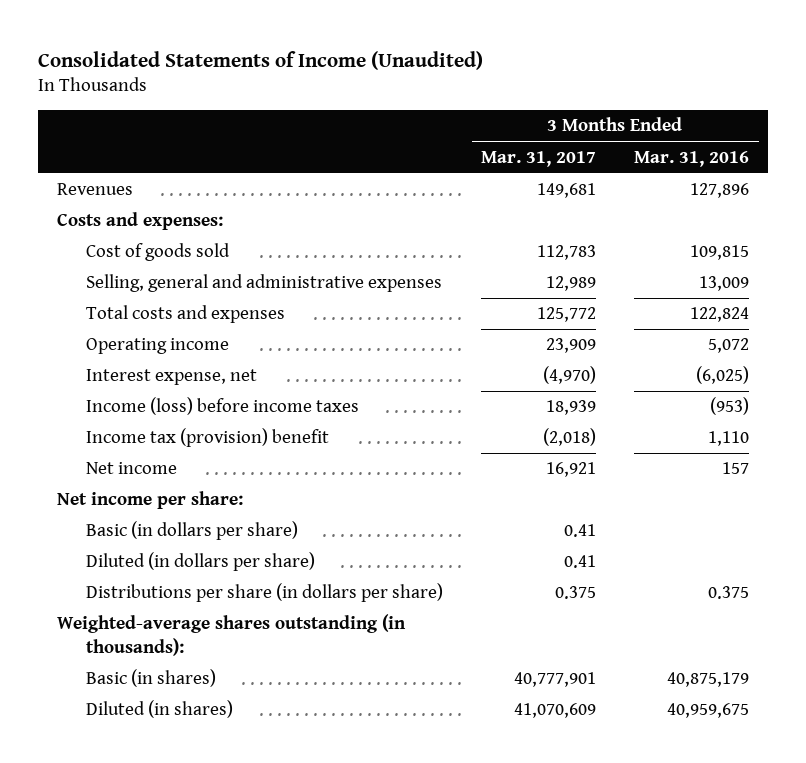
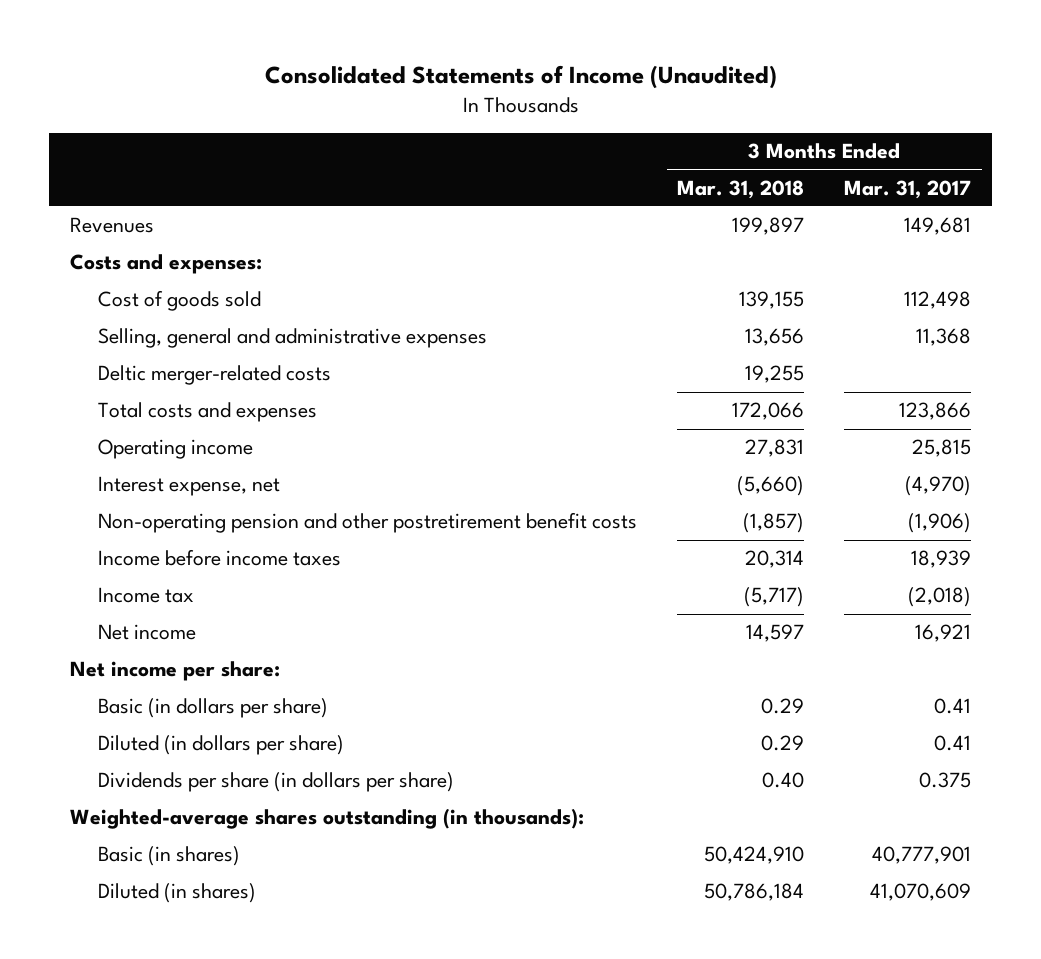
- | 3 Months Ended Mar. 31, 2017 | 3 Months Ended Mar. 31, 2016
+ | 3 Months Ended Mar. 31, 2018 | 3 Months Ended Mar. 31, 2017
- Cost of goods sold | 112,783 | 109,815
- Selling, general and administrative expenses | 12,989 | 13,009
- Total costs and expenses | 125,772 | 122,824
- Operating income | 23,909 | 5,072
+ Cost of goods sold | 139,155 | 112,498
+ Selling, general and administrative expenses | 13,656 | 11,368
+ Deltic merger-related costs | 19,255 |
+ Total costs and expenses | 172,066 | 123,866
+ Operating income | 27,831 | 25,815
- Income (loss) before income taxes | 18,939 | (953)
- Income tax (provision) benefit | (2,018) | 1,110
+ Non-operating pension and other postretirement benefit costs | (1,857) | (1,906)
+ Income before income taxes | 20,314 | 18,939
+ Income tax | (5,717) | (2,018)
- Distributions per share (in dollars per share) | 0.375 | 0.375
+ Dividends per share (in dollars per share) | 0.40 | 0.375

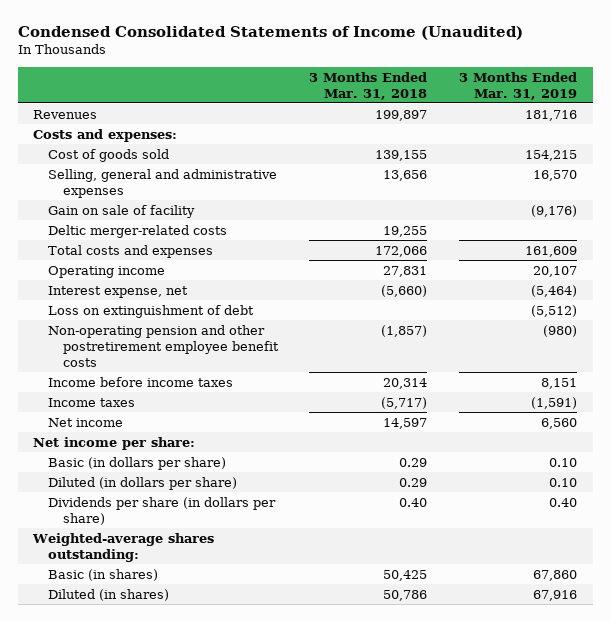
- Consolidated Statements of Income (Unaudited)
+ Condensed Consolidated Statements of Income (Unaudited)
- | 3 Months Ended Mar. 31, 2018 | 3 Months Ended Mar. 31, 2017
+ | 3 Months Ended Mar. 31, 2018 | 3 Months Ended Mar. 31, 2019
+ Gain on sale of facility | | (9,176)
- Non-operating pension and other postretirement benefit costs | (1,857) | (1,906)
+ Loss on extinguishment of debt | | (5,512)
+ Non-operating pension and other postretirement employee benefit costs | (1,857) | (980)
- Income tax | (5,717) | (2,018)
+ Income taxes | (5,717) | (1,591)
- Weighted-average shares outstanding (in thousands):
- Basic (in shares) | 50,424,910 | 40,777,901
- Diluted (in shares) | 50,786,184 | 41,070,609
+ Weighted-average shares outstanding:
+ Basic (in shares) | 50,425 | 67,860
+ Diluted (in shares) | 50,786 | 67,916

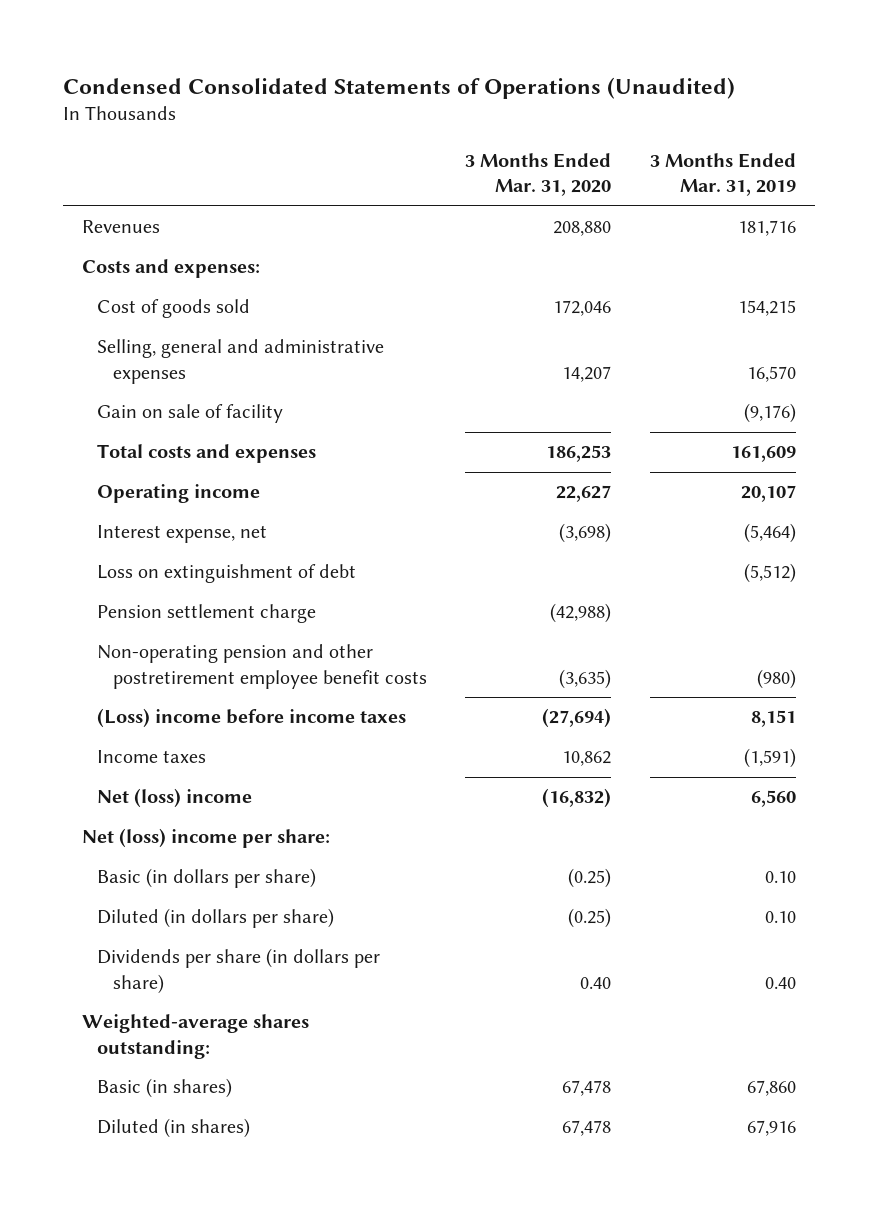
- Condensed Consolidated Statements of Income (Unaudited)
+ Condensed Consolidated Statements of Operations (Unaudited)
- | 3 Months Ended Mar. 31, 2018 | 3 Months Ended Mar. 31, 2019
+ | 3 Months Ended Mar. 31, 2020 | 3 Months Ended Mar. 31, 2019
- Deltic merger-related costs | 19,255 |
+ Pension settlement charge | (42,988) |
- Income before income taxes | 20,314 | 8,151
+ (Loss) income before income taxes | (27,694) | 8,151
- Net income | 14,597 | 6,560
- Net income per share:
+ Net (loss) income | (16,832) | 6,560
+ Net (loss) income per share:

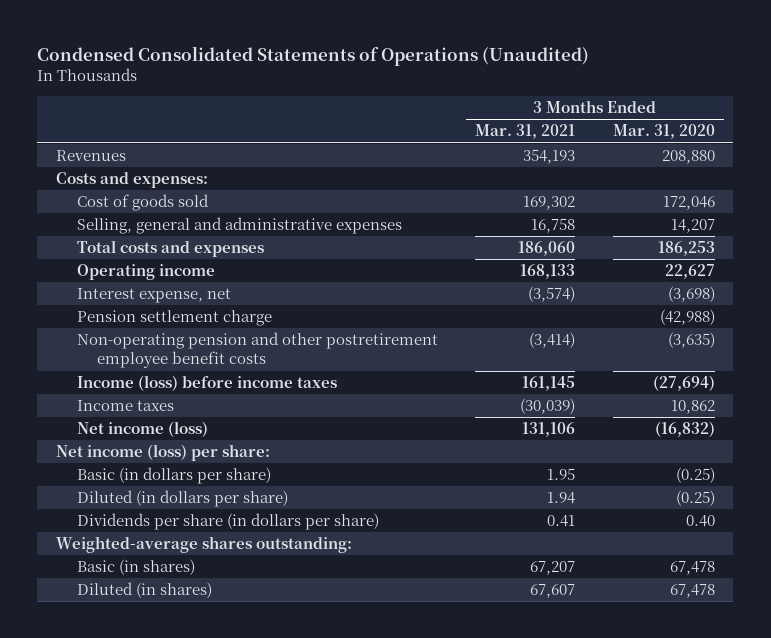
- | 3 Months Ended Mar. 31, 2020 | 3 Months Ended Mar. 31, 2019
+ | 3 Months Ended Mar. 31, 2021 | 3 Months Ended Mar. 31, 2020
- Gain on sale of facility | | (9,176)
- Loss on extinguishment of debt | | (5,512)
- (Loss) income before income taxes | (27,694) | 8,151
+ Income (loss) before income taxes | 161,145 | (27,694)
- Net (loss) income | (16,832) | 6,560
- Net (loss) income per share:
+ Net income (loss) | 131,106 | (16,832)
+ Net income (loss) per share:

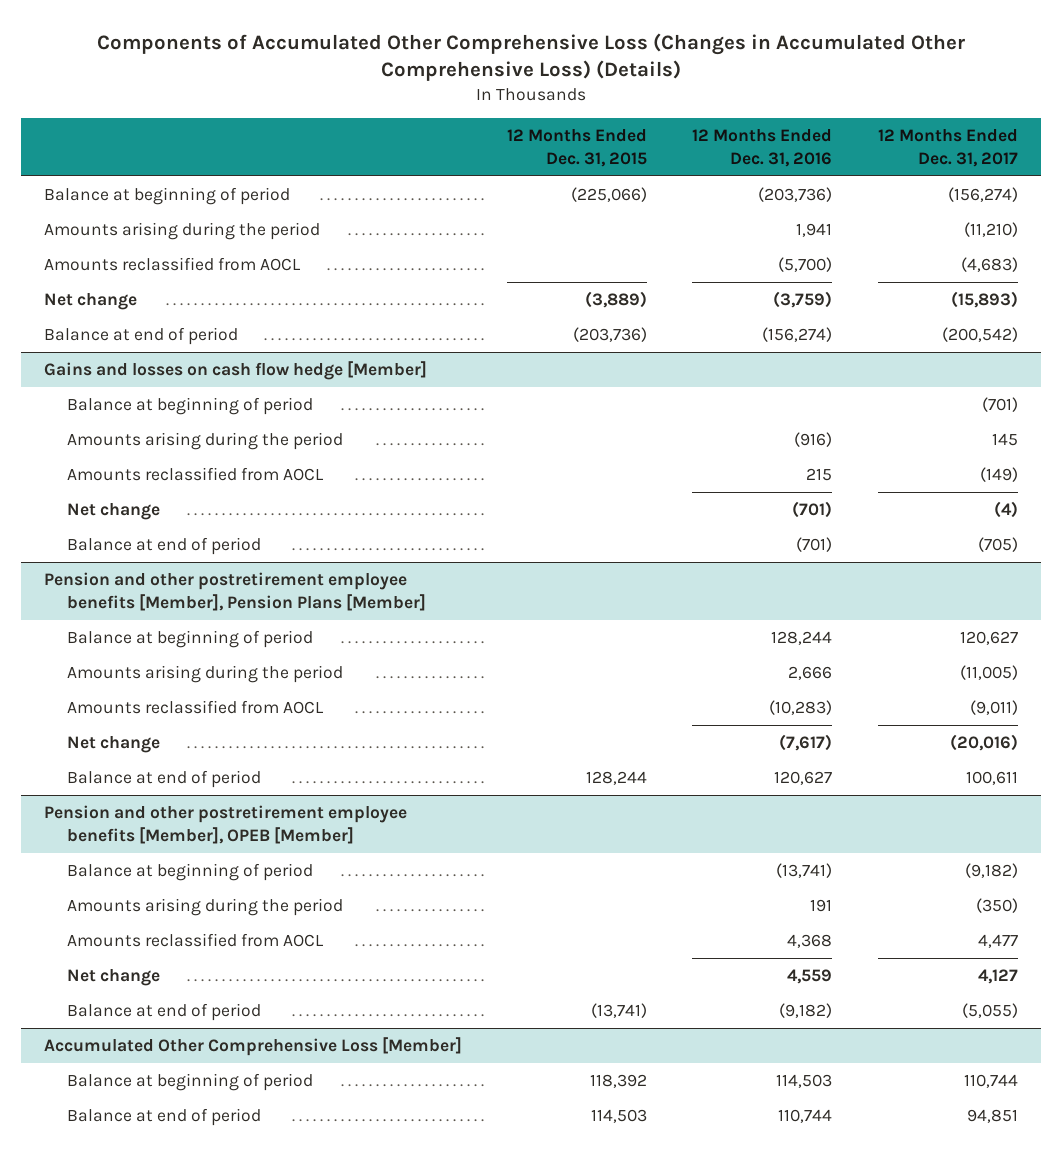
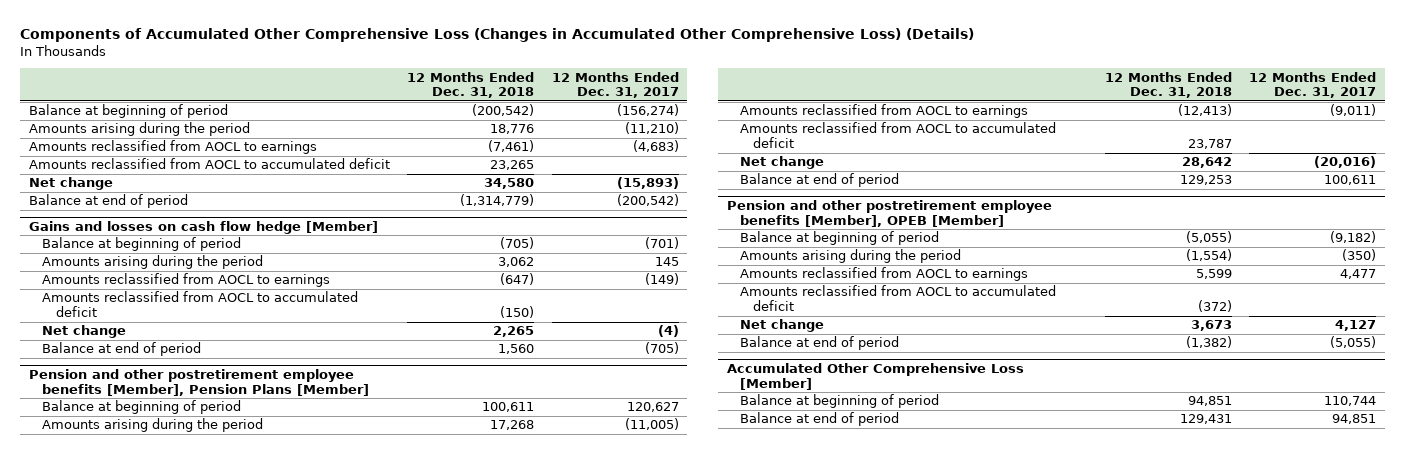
- | 12 Months Ended Dec. 31, 2015 | 12 Months Ended Dec. 31, 2016 | 12 Months Ended Dec. 31, 2017
+ | 12 Months Ended Dec. 31, 2018 | 12 Months Ended Dec. 31, 2017
- Amounts reclassified from AOCL | | (5,700) | (4,683)
+ Amounts reclassified from AOCL to earnings | (7,461) | (4,683)
+ Amounts reclassified from AOCL to accumulated deficit | 23,265 |
@ Gains and losses on cash flow hedge [Member]
- Amounts reclassified from AOCL | | 215 | (149)
+ Amounts reclassified from AOCL to earnings | (647) | (149)
+ Amounts reclassified from AOCL to accumulated deficit | (150) |
@ Pension and other postretirement employee benefits [Member], Pension Plans [Member]
- Amounts reclassified from AOCL | | (10,283) | (9,011)
+ Amounts reclassified from AOCL to earnings | (12,413) | (9,011)
+ Amounts reclassified from AOCL to accumulated deficit | 23,787 |
@ Pension and other postretirement employee benefits [Member], OPEB [Member]
- Amounts reclassified from AOCL | | 4,368 | 4,477
+ Amounts reclassified from AOCL to earnings | 5,599 | 4,477
+ Amounts reclassified from AOCL to accumulated deficit | (372) |

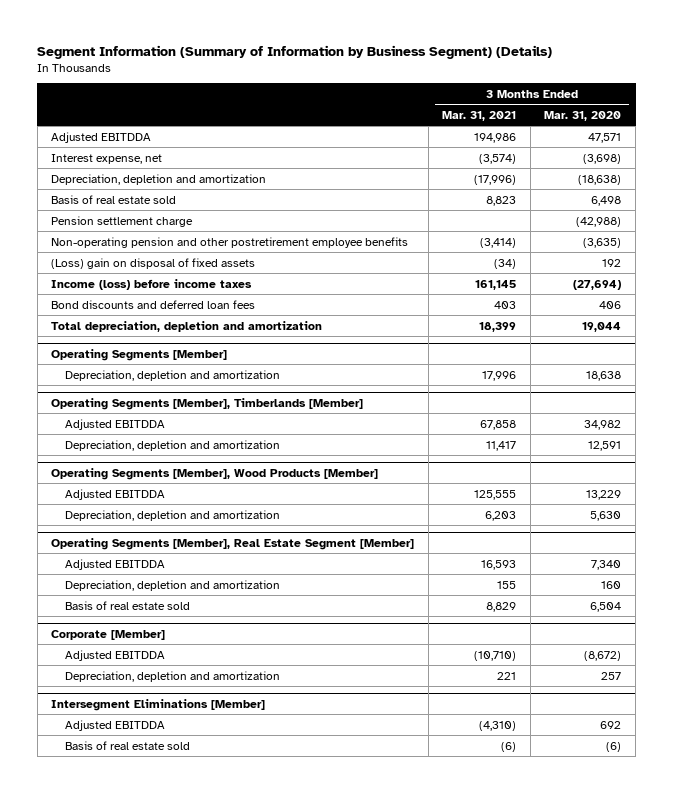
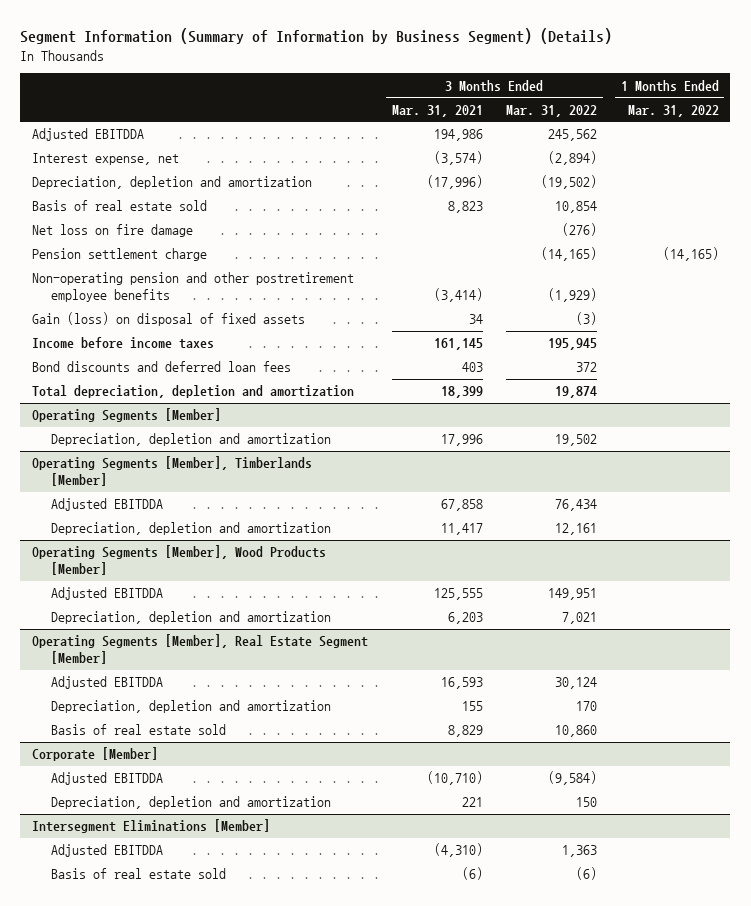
- | 3 Months Ended Mar. 31, 2021 | 3 Months Ended Mar. 31, 2020
+ | 3 Months Ended Mar. 31, 2021 | 3 Months Ended Mar. 31, 2022 | 1 Months Ended Mar. 31, 2022
+ Net loss on fire damage | | (276) |
- (Loss) gain on disposal of fixed assets | (34) | 192
- Income (loss) before income taxes | 161,145 | (27,694)
+ Gain (loss) on disposal of fixed assets | 34 | (3) |
+ Income before income taxes | 161,145 | 195,945 |

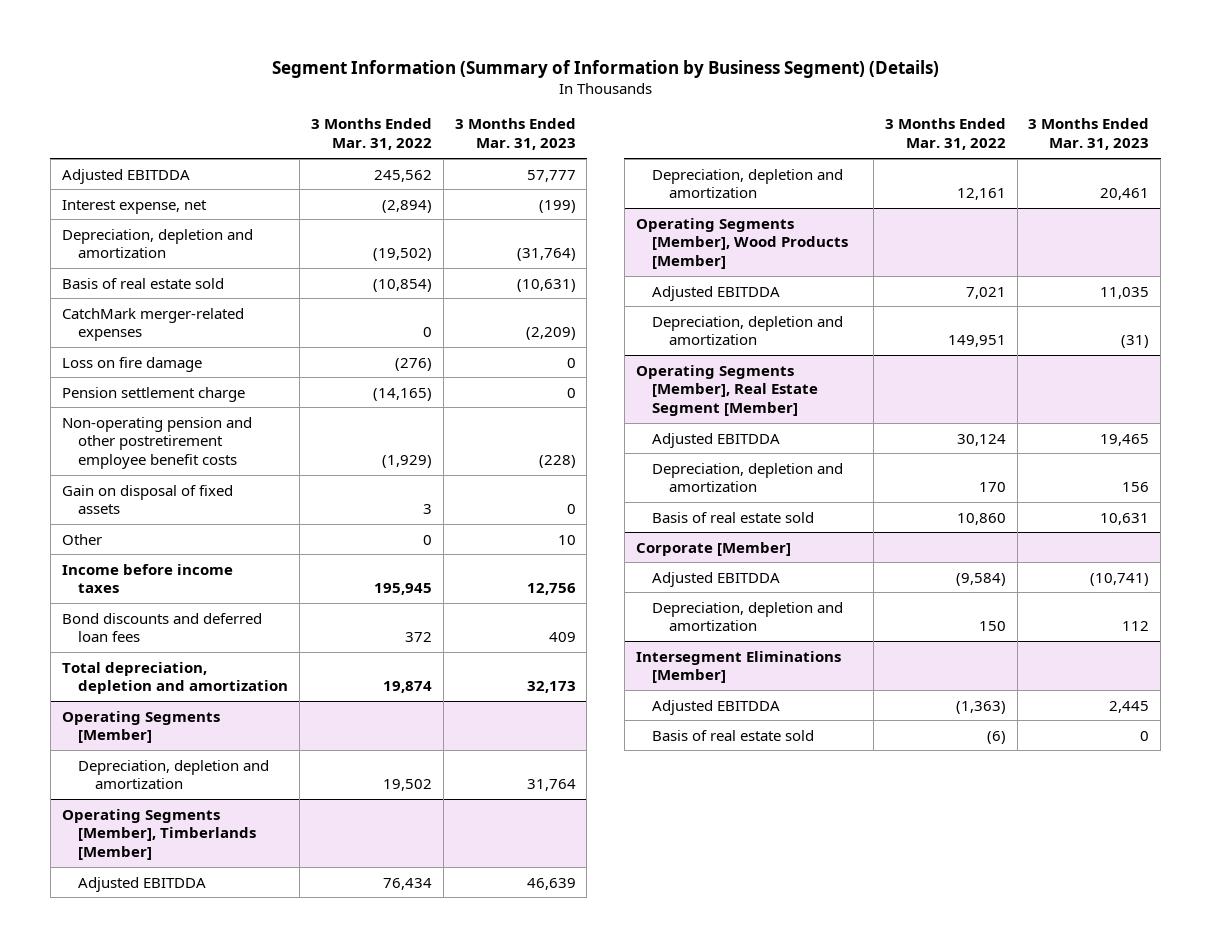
- | 3 Months Ended Mar. 31, 2021 | 3 Months Ended Mar. 31, 2022 | 1 Months Ended Mar. 31, 2022
+ | 3 Months Ended Mar. 31, 2022 | 3 Months Ended Mar. 31, 2023
- Basis of real estate sold | 8,823 | 10,854 |
- Net loss on fire damage | | (276) |
+ Basis of real estate sold | (10,854) | (10,631)
+ CatchMark merger-related expenses | 0 | (2,209)
+ Loss on fire damage | (276) | 0
- Non-operating pension and other postretirement employee benefits | (3,414) | (1,929) |
- Gain (loss) on disposal of fixed assets | 34 | (3) |
+ Non-operating pension and other postretirement employee benefit costs | (1,929) | (228)
+ Gain on disposal of fixed assets | 3 | 0
+ Other | 0 | 10
@ Operating Segments [Member], Wood Products [Member]
- Adjusted EBITDDA | 125,555 | 149,951 |
- Depreciation, depletion and amortization | 6,203 | 7,021 |
+ Adjusted EBITDDA | 7,021 | 11,035
+ Depreciation, depletion and amortization | 149,951 | (31)
@ Intersegment Eliminations [Member]
- Adjusted EBITDDA | (4,310) | 1,363 |
+ Adjusted EBITDDA | (1,363) | 2,445

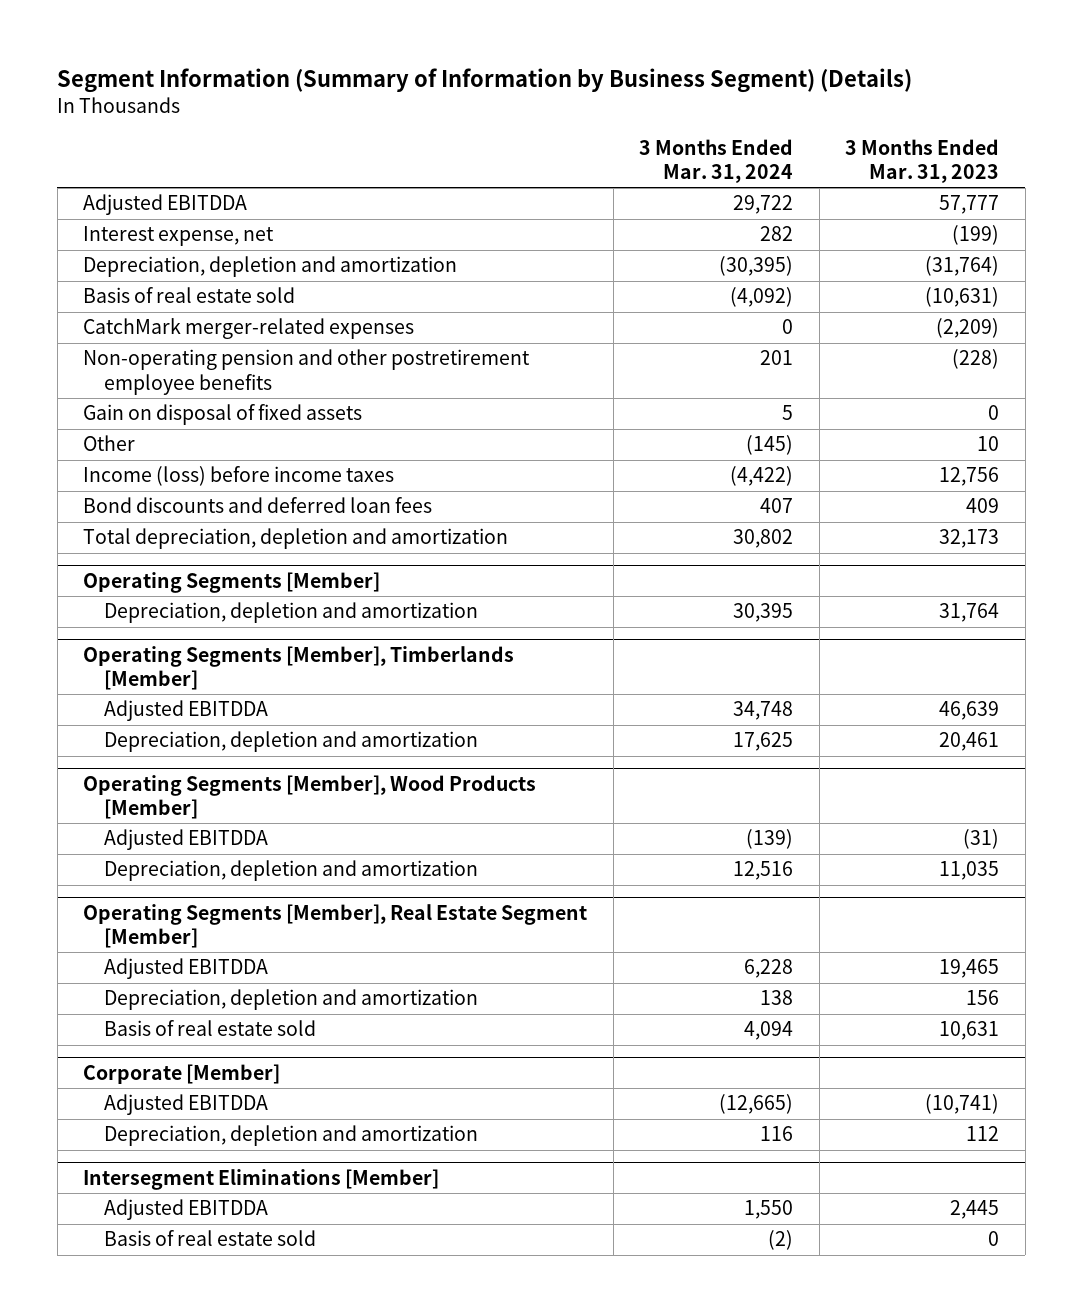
- | 3 Months Ended Mar. 31, 2022 | 3 Months Ended Mar. 31, 2023
+ | 3 Months Ended Mar. 31, 2024 | 3 Months Ended Mar. 31, 2023
- Loss on fire damage | (276) | 0
- Pension settlement charge | (14,165) | 0
- Non-operating pension and other postretirement employee benefit costs | (1,929) | (228)
+ Non-operating pension and other postretirement employee benefits | 201 | (228)
- Income before income taxes | 195,945 | 12,756
+ Income (loss) before income taxes | (4,422) | 12,756
@ Operating Segments [Member], Wood Products [Member]
- Adjusted EBITDDA | 7,021 | 11,035
- Depreciation, depletion and amortization | 149,951 | (31)
+ Adjusted EBITDDA | (139) | (31)
+ Depreciation, depletion and amortization | 12,516 | 11,035

